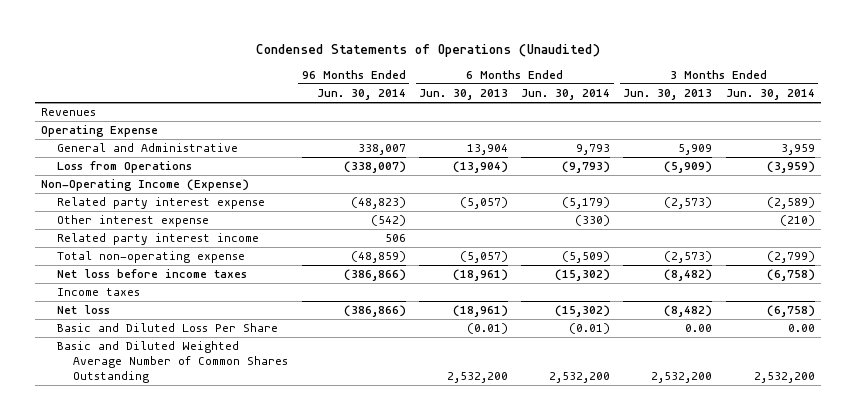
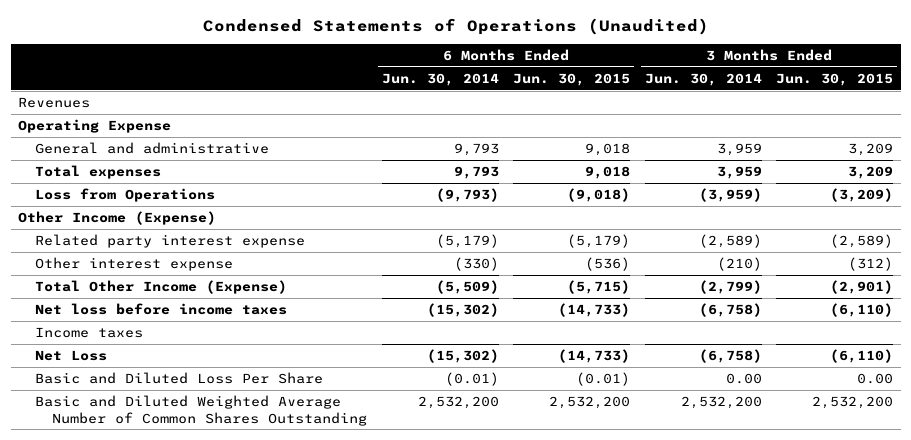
- | 96 Months Ended Jun. 30, 2014 | 6 Months Ended Jun. 30, 2013 | 6 Months Ended Jun. 30, 2014 | 3 Months Ended Jun. 30, 2013 | 3 Months Ended Jun. 30, 2014
+ | 6 Months Ended Jun. 30, 2014 | 6 Months Ended Jun. 30, 2015 | 3 Months Ended Jun. 30, 2014 | 3 Months Ended Jun. 30, 2015
- General and Administrative | 338,007 | 13,904 | 9,793 | 5,909 | 3,959
+ General and administrative | 9,793 | 9,018 | 3,959 | 3,209
+ Total expenses | 9,793 | 9,018 | 3,959 | 3,209
- Non-Operating Income (Expense)
+ Other Income (Expense)
- Related party interest income | 506 | | | |
- Total non-operating expense | (48,859) | (5,057) | (5,509) | (2,573) | (2,799)
+ Total Other Income (Expense) | (5,509) | (5,715) | (2,799) | (2,901)
- Net loss | (386,866) | (18,961) | (15,302) | (8,482) | (6,758)
+ Net Loss | (15,302) | (14,733) | (6,758) | (6,110)

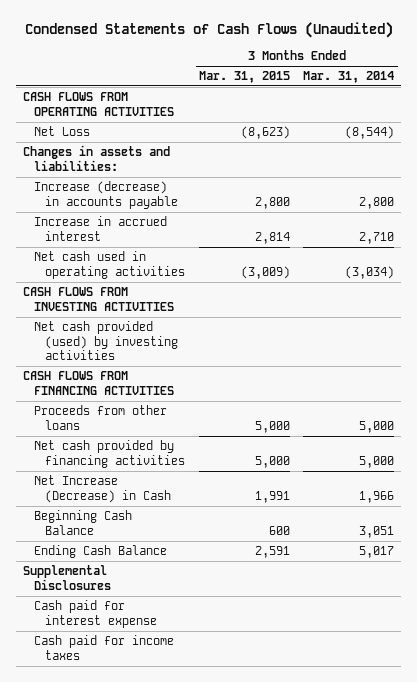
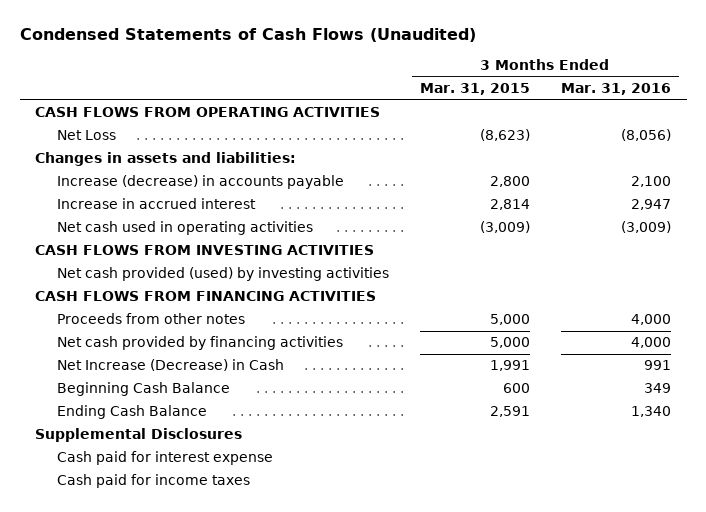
- | 3 Months Ended Mar. 31, 2015 | 3 Months Ended Mar. 31, 2014
+ | 3 Months Ended Mar. 31, 2015 | 3 Months Ended Mar. 31, 2016
- Proceeds from other loans | 5,000 | 5,000
+ Proceeds from other notes | 5,000 | 4,000

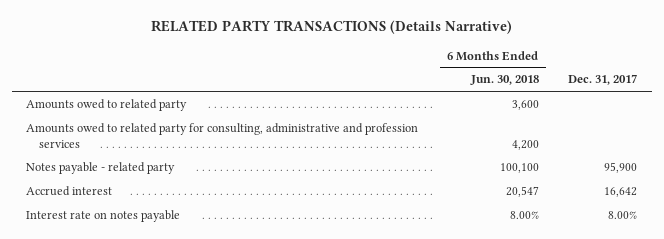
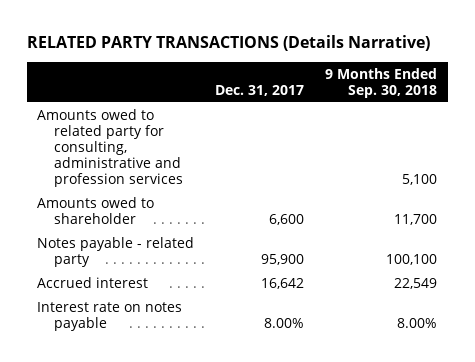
- | 6 Months Ended Jun. 30, 2018 | Dec. 31, 2017
+ | Dec. 31, 2017 | 9 Months Ended Sep. 30, 2018
- Amounts owed to related party | 3,600 |
+ Amounts owed to shareholder | 6,600 | 11,700

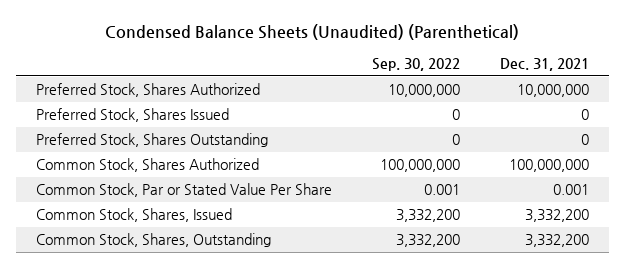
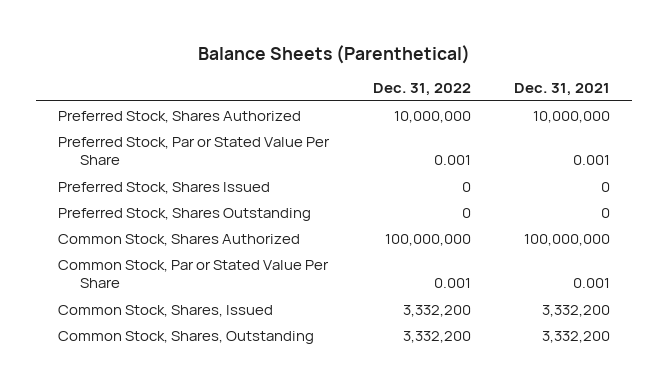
- Condensed Balance Sheets (Unaudited) (Parenthetical)
+ Balance Sheets (Parenthetical)
- | Sep. 30, 2022 | Dec. 31, 2021
+ | Dec. 31, 2022 | Dec. 31, 2021
+ Preferred Stock, Par or Stated Value Per Share | 0.001 | 0.001

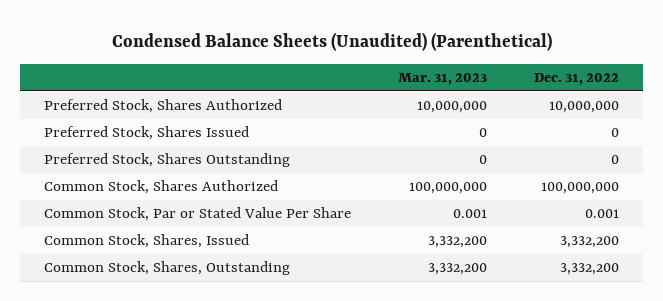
- Balance Sheets (Parenthetical)
+ Condensed Balance Sheets (Unaudited) (Parenthetical)
- | Dec. 31, 2022 | Dec. 31, 2021
+ | Mar. 31, 2023 | Dec. 31, 2022
- Preferred Stock, Par or Stated Value Per Share | 0.001 | 0.001

